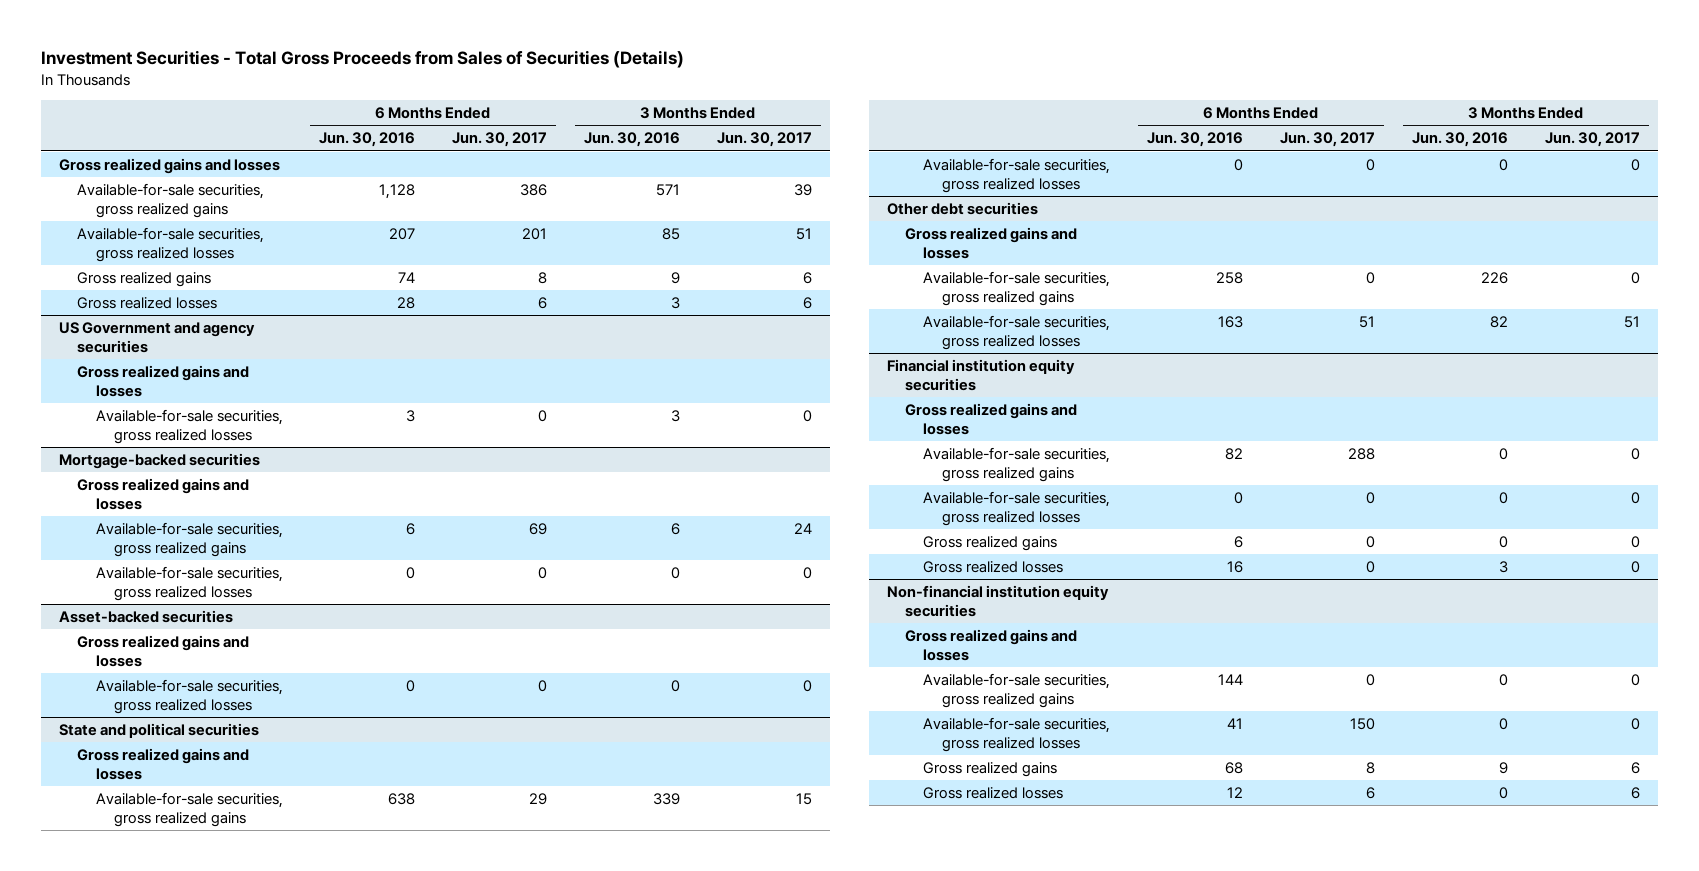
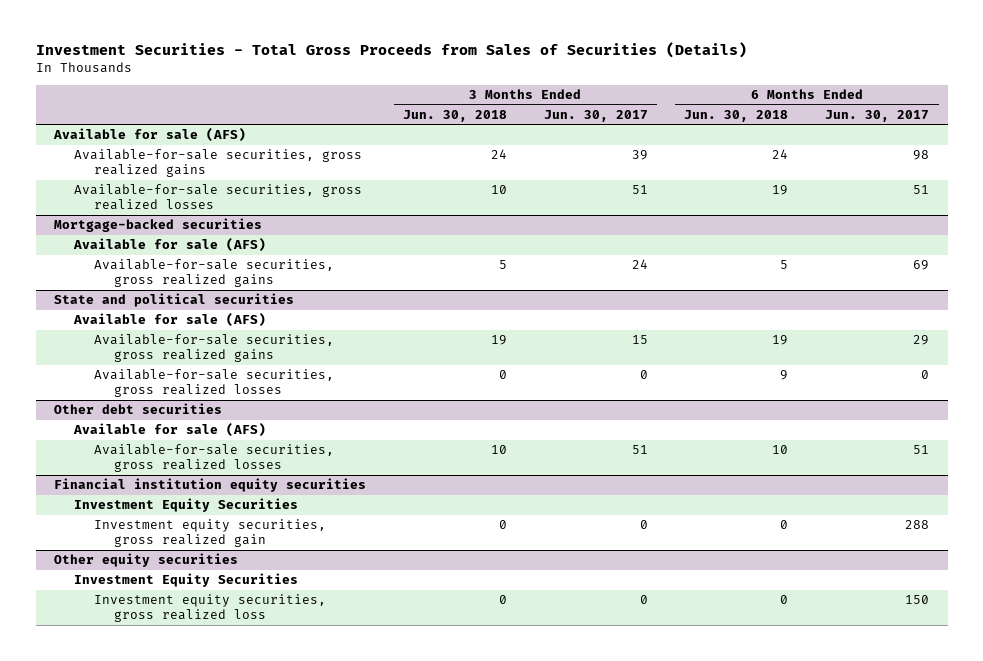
- | 6 Months Ended Jun. 30, 2016 | 6 Months Ended Jun. 30, 2017 | 3 Months Ended Jun. 30, 2016 | 3 Months Ended Jun. 30, 2017
+ | 3 Months Ended Jun. 30, 2018 | 3 Months Ended Jun. 30, 2017 | 6 Months Ended Jun. 30, 2018 | 6 Months Ended Jun. 30, 2017
- Gross realized gains and losses
- Available-for-sale securities, gross realized gains | 1,128 | 386 | 571 | 39
- Available-for-sale securities, gross realized losses | 207 | 201 | 85 | 51
- Gross realized gains | 74 | 8 | 9 | 6
- Gross realized losses | 28 | 6 | 3 | 6
- US Government and agency securities
- Gross realized gains and losses
- Available-for-sale securities, gross realized losses | 3 | 0 | 3 | 0
+ Available for sale (AFS)
+ Available-for-sale securities, gross realized gains | 24 | 39 | 24 | 98
+ Available-for-sale securities, gross realized losses | 10 | 51 | 19 | 51
@ Mortgage-backed securities
- Gross realized gains and losses
+ Available for sale (AFS)
- Available-for-sale securities, gross realized losses | 0 | 0 | 0 | 0
- Asset-backed securities
- Gross realized gains and losses
- Available-for-sale securities, gross realized losses | 0 | 0 | 0 | 0
@ State and political securities
- Gross realized gains and losses
+ Available for sale (AFS)
@ Other debt securities
- Gross realized gains and losses
- Available-for-sale securities, gross realized gains | 258 | 0 | 226 | 0
+ Available for sale (AFS)
@ Financial institution equity securities
- Gross realized gains and losses
- Available-for-sale securities, gross realized gains | 82 | 288 | 0 | 0
- Available-for-sale securities, gross realized losses | 0 | 0 | 0 | 0
- Gross realized gains | 6 | 0 | 0 | 0
- Gross realized losses | 16 | 0 | 3 | 0
- Non-financial institution equity securities
- Gross realized gains and losses
- Available-for-sale securities, gross realized gains | 144 | 0 | 0 | 0
- Available-for-sale securities, gross realized losses | 41 | 150 | 0 | 0
- Gross realized gains | 68 | 8 | 9 | 6
- Gross realized losses | 12 | 6 | 0 | 6
@ Financial institution equity securities
+ Investment Equity Securities
+ Investment equity securities, gross realized gain | 0 | 0 | 0 | 288
+ Other equity securities
+ Investment Equity Securities
+ Investment equity securities, gross realized loss | 0 | 0 | 0 | 150

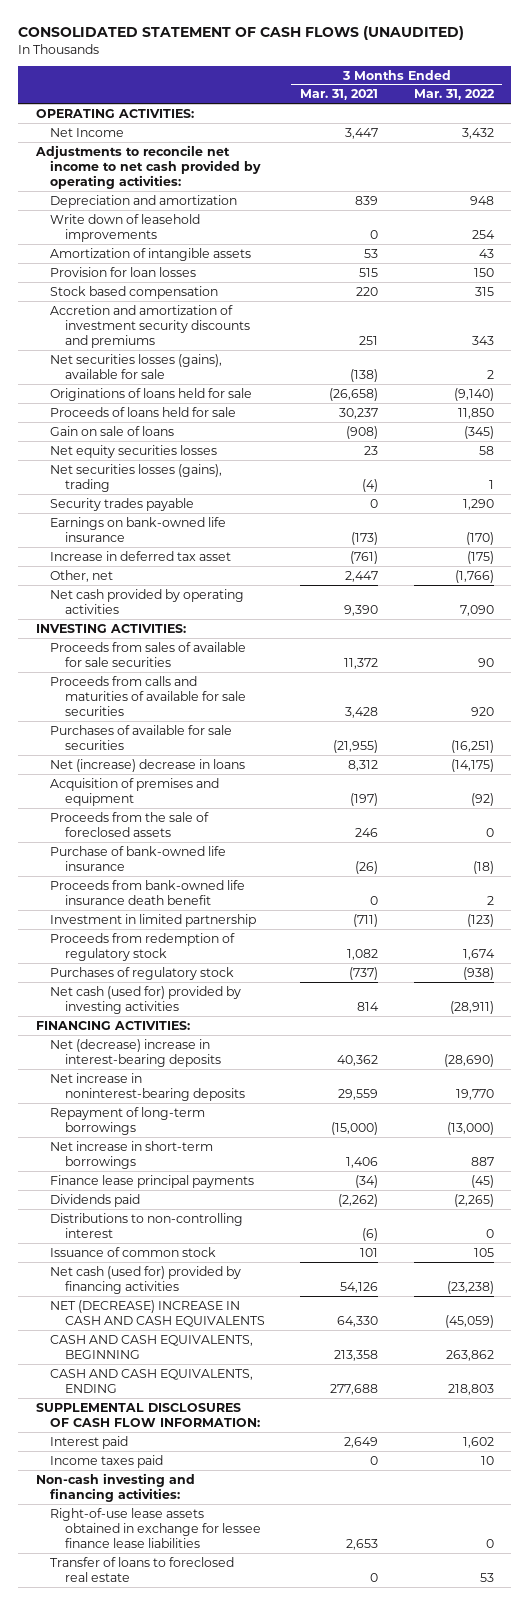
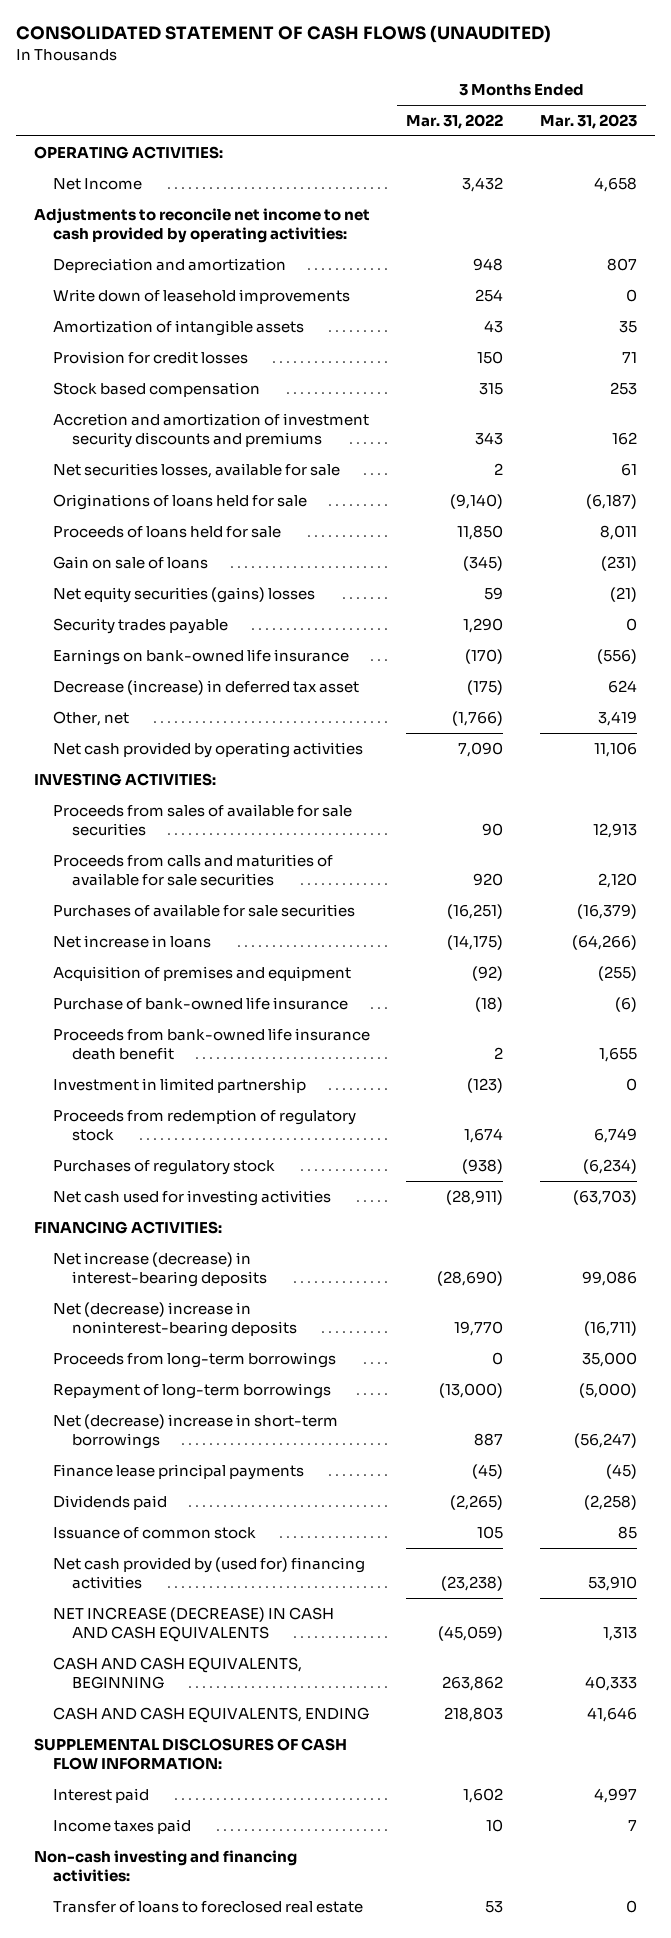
- | 3 Months Ended Mar. 31, 2021 | 3 Months Ended Mar. 31, 2022
+ | 3 Months Ended Mar. 31, 2022 | 3 Months Ended Mar. 31, 2023
- Provision for loan losses | 515 | 150
+ Provision for credit losses | 150 | 71
- Net securities losses (gains), available for sale | (138) | 2
+ Net securities losses, available for sale | 2 | 61
- Net equity securities losses | 23 | 58
- Net securities losses (gains), trading | (4) | 1
+ Net equity securities (gains) losses | 59 | (21)
- Increase in deferred tax asset | (761) | (175)
+ Decrease (increase) in deferred tax asset | (175) | 624
- Net (increase) decrease in loans | 8,312 | (14,175)
+ Net increase in loans | (14,175) | (64,266)
- Proceeds from the sale of foreclosed assets | 246 | 0
- Net cash (used for) provided by investing activities | 814 | (28,911)
+ Net cash used for investing activities | (28,911) | (63,703)
- Net (decrease) increase in interest-bearing deposits | 40,362 | (28,690)
- Net increase in noninterest-bearing deposits | 29,559 | 19,770
+ Net increase (decrease) in interest-bearing deposits | (28,690) | 99,086
+ Net (decrease) increase in noninterest-bearing deposits | 19,770 | (16,711)
+ Proceeds from long-term borrowings | 0 | 35,000
- Net increase in short-term borrowings | 1,406 | 887
+ Net (decrease) increase in short-term borrowings | 887 | (56,247)
- Distributions to non-controlling interest | (6) | 0
- Net cash (used for) provided by financing activities | 54,126 | (23,238)
- NET (DECREASE) INCREASE IN CASH AND CASH EQUIVALENTS | 64,330 | (45,059)
+ Net cash provided by (used for) financing activities | (23,238) | 53,910
+ NET INCREASE (DECREASE) IN CASH AND CASH EQUIVALENTS | (45,059) | 1,313
- Right-of-use lease assets obtained in exchange for lessee finance lease liabilities | 2,653 | 0

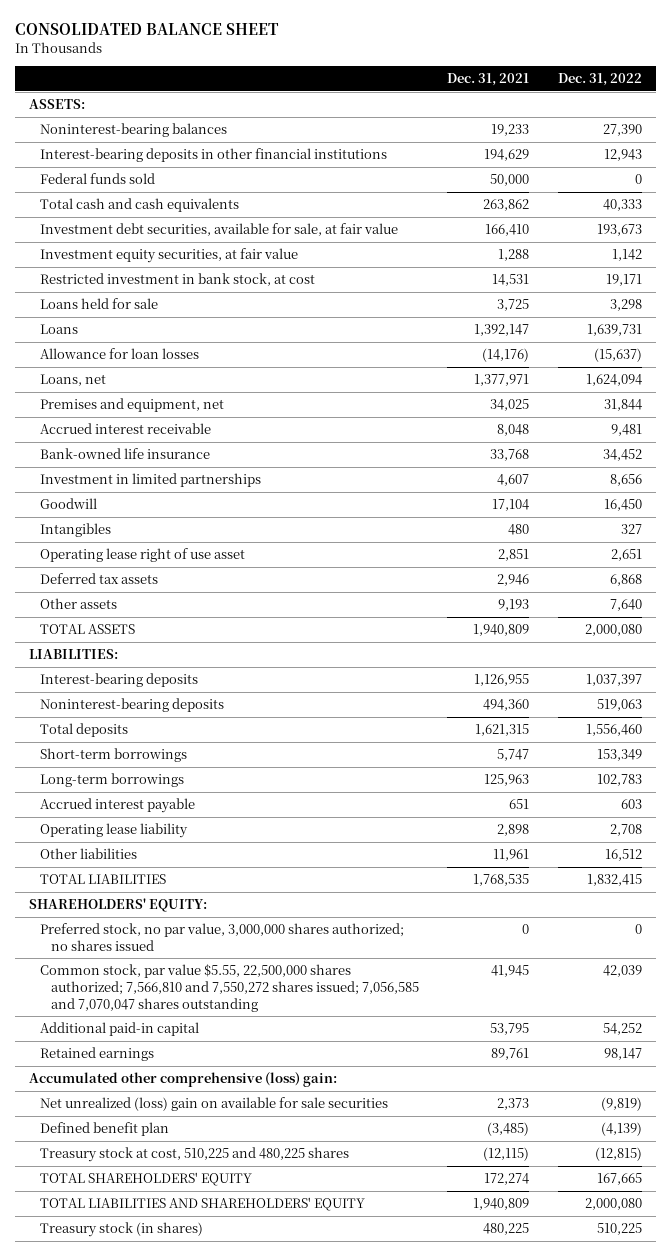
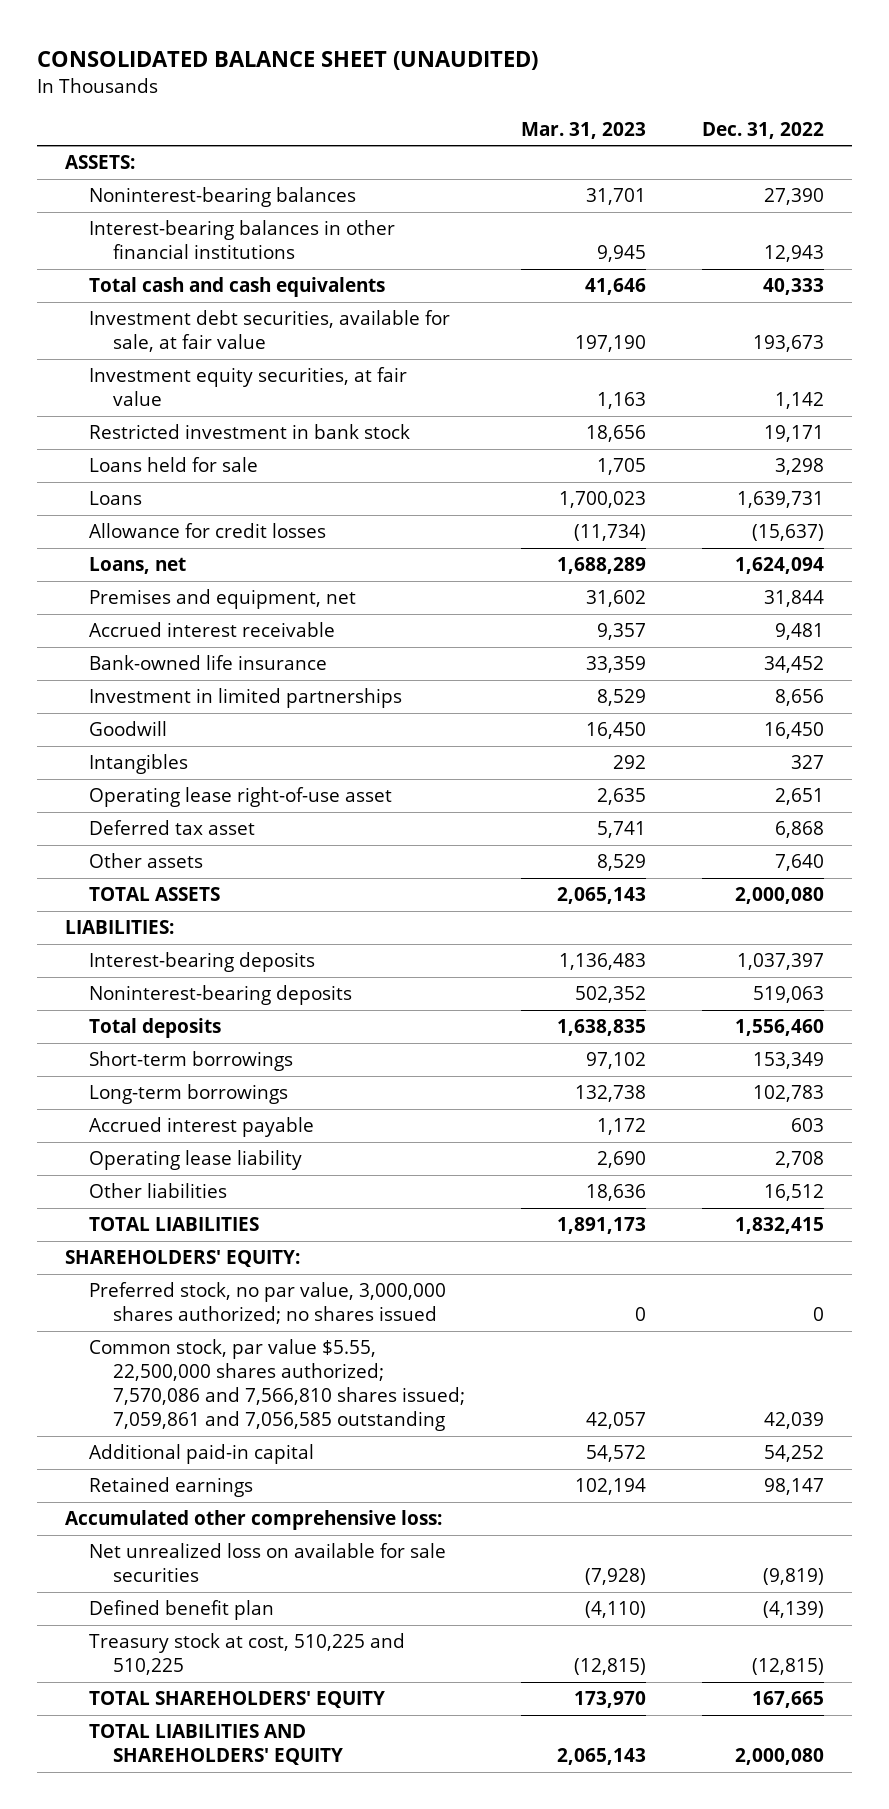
- CONSOLIDATED BALANCE SHEET
+ CONSOLIDATED BALANCE SHEET (UNAUDITED)
- | Dec. 31, 2021 | Dec. 31, 2022
+ | Mar. 31, 2023 | Dec. 31, 2022
- Interest-bearing deposits in other financial institutions | 194,629 | 12,943
- Federal funds sold | 50,000 | 0
+ Interest-bearing balances in other financial institutions | 9,945 | 12,943
- Restricted investment in bank stock, at cost | 14,531 | 19,171
+ Restricted investment in bank stock | 18,656 | 19,171
- Allowance for loan losses | (14,176) | (15,637)
+ Allowance for credit losses | (11,734) | (15,637)
- Operating lease right of use asset | 2,851 | 2,651
- Deferred tax assets | 2,946 | 6,868
+ Operating lease right-of-use asset | 2,635 | 2,651
+ Deferred tax asset | 5,741 | 6,868
- Common stock, par value $5.55, 22,500,000 shares authorized; 7,566,810 and 7,550,272 shares issued; 7,056,585 and 7,070,047 shares outstanding | 41,945 | 42,039
+ Common stock, par value $5.55, 22,500,000 shares authorized; 7,570,086 and 7,566,810 shares issued; 7,059,861 and 7,056,585 outstanding | 42,057 | 42,039
- Accumulated other comprehensive (loss) gain:
- Net unrealized (loss) gain on available for sale securities | 2,373 | (9,819)
+ Accumulated other comprehensive loss:
+ Net unrealized loss on available for sale securities | (7,928) | (9,819)
- Treasury stock at cost, 510,225 and 480,225 shares | (12,115) | (12,815)
+ Treasury stock at cost, 510,225 and 510,225 | (12,815) | (12,815)
- Treasury stock (in shares) | 480,225 | 510,225

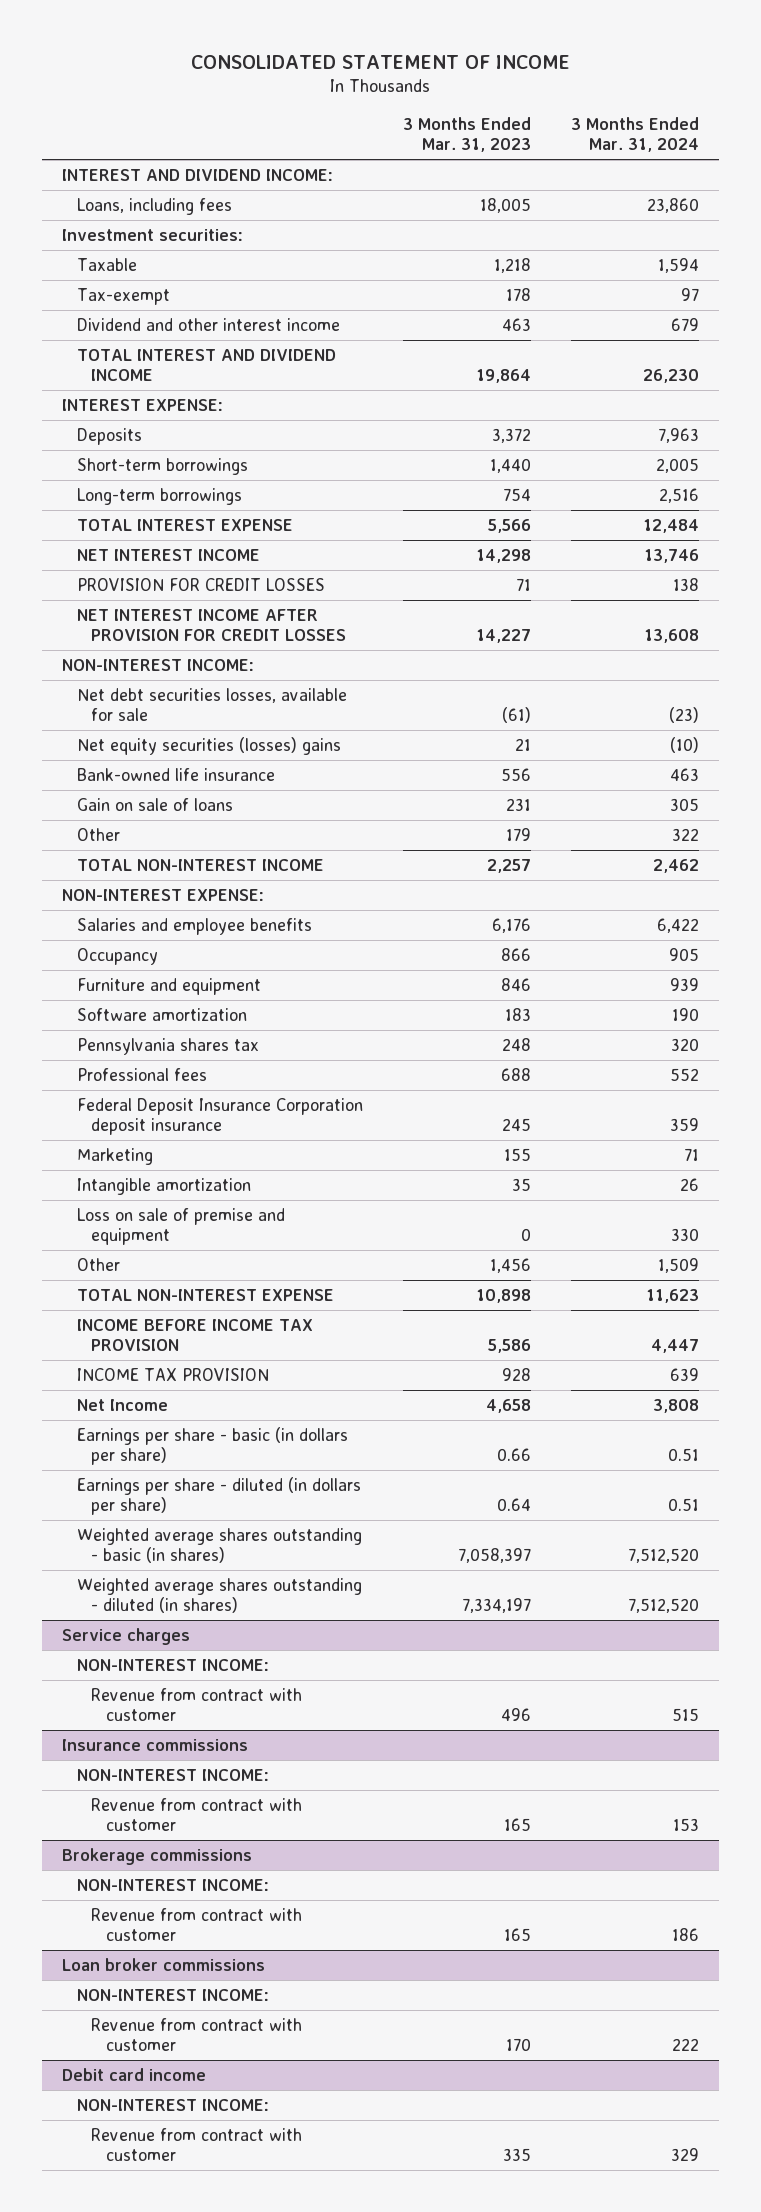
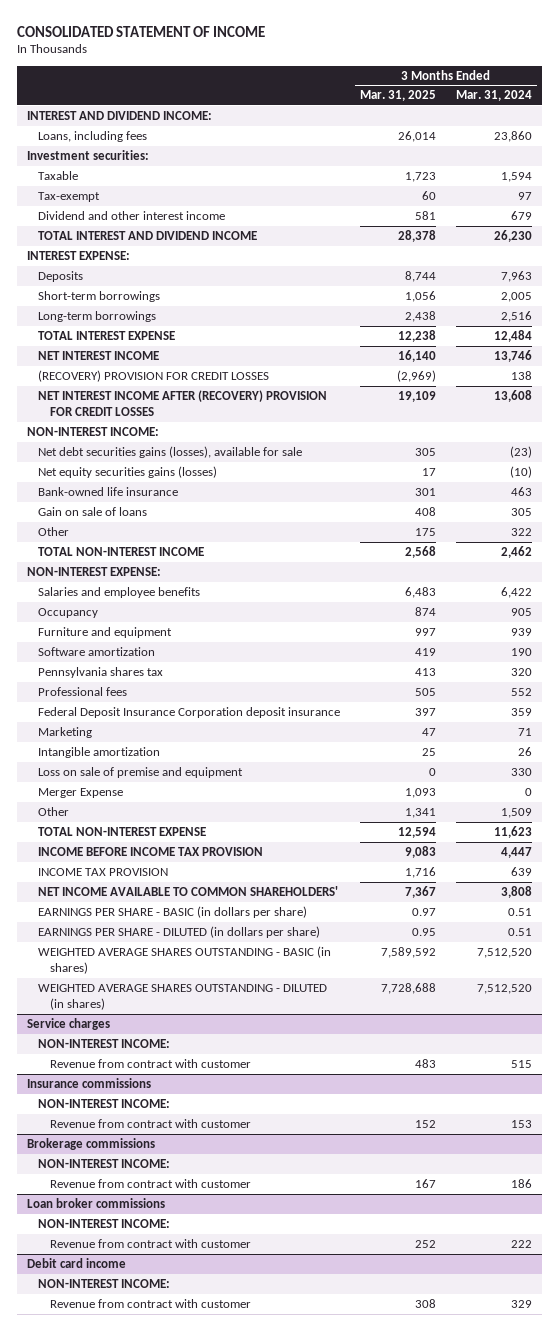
- | 3 Months Ended Mar. 31, 2023 | 3 Months Ended Mar. 31, 2024
+ | 3 Months Ended Mar. 31, 2025 | 3 Months Ended Mar. 31, 2024
- PROVISION FOR CREDIT LOSSES | 71 | 138
- NET INTEREST INCOME AFTER PROVISION FOR CREDIT LOSSES | 14,227 | 13,608
+ (RECOVERY) PROVISION FOR CREDIT LOSSES | (2,969) | 138
+ NET INTEREST INCOME AFTER (RECOVERY) PROVISION FOR CREDIT LOSSES | 19,109 | 13,608
- Net debt securities losses, available for sale | (61) | (23)
- Net equity securities (losses) gains | 21 | (10)
+ Net debt securities gains (losses), available for sale | 305 | (23)
+ Net equity securities gains (losses) | 17 | (10)
+ Merger Expense | 1,093 | 0
- Net Income | 4,658 | 3,808
- Earnings per share - basic (in dollars per share) | 0.66 | 0.51
- Earnings per share - diluted (in dollars per share) | 0.64 | 0.51
- Weighted average shares outstanding - basic (in shares) | 7,058,397 | 7,512,520
- Weighted average shares outstanding - diluted (in shares) | 7,334,197 | 7,512,520
+ NET INCOME AVAILABLE TO COMMON SHAREHOLDERS' | 7,367 | 3,808
+ EARNINGS PER SHARE - BASIC (in dollars per share) | 0.97 | 0.51
+ EARNINGS PER SHARE - DILUTED (in dollars per share) | 0.95 | 0.51
+ WEIGHTED AVERAGE SHARES OUTSTANDING - BASIC (in shares) | 7,589,592 | 7,512,520
+ WEIGHTED AVERAGE SHARES OUTSTANDING - DILUTED (in shares) | 7,728,688 | 7,512,520

